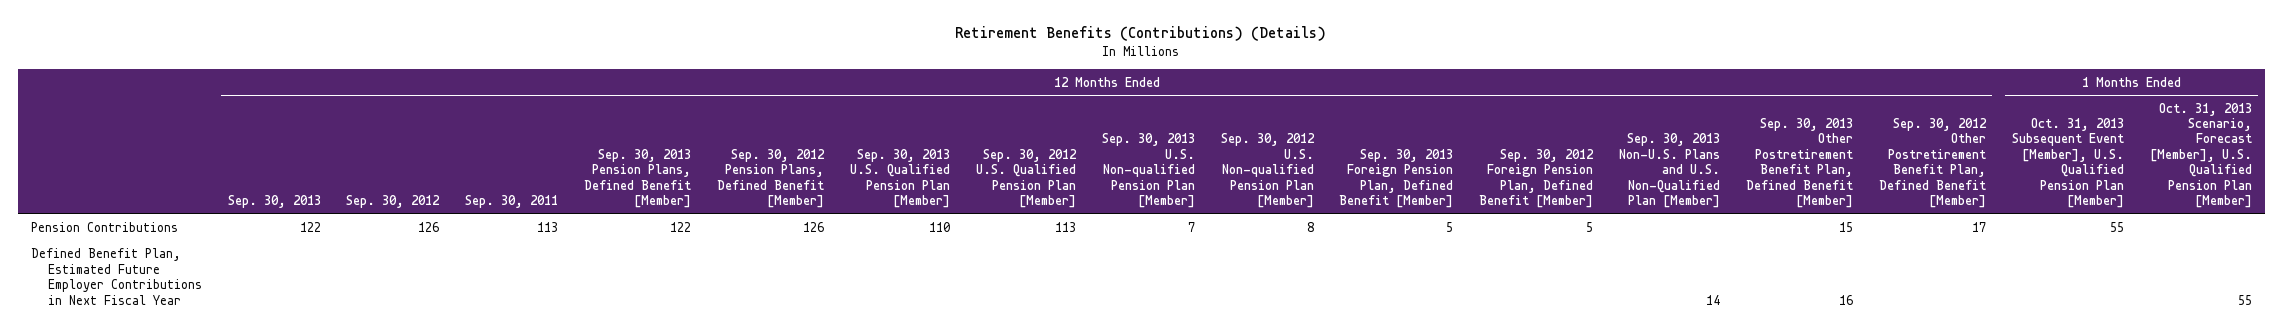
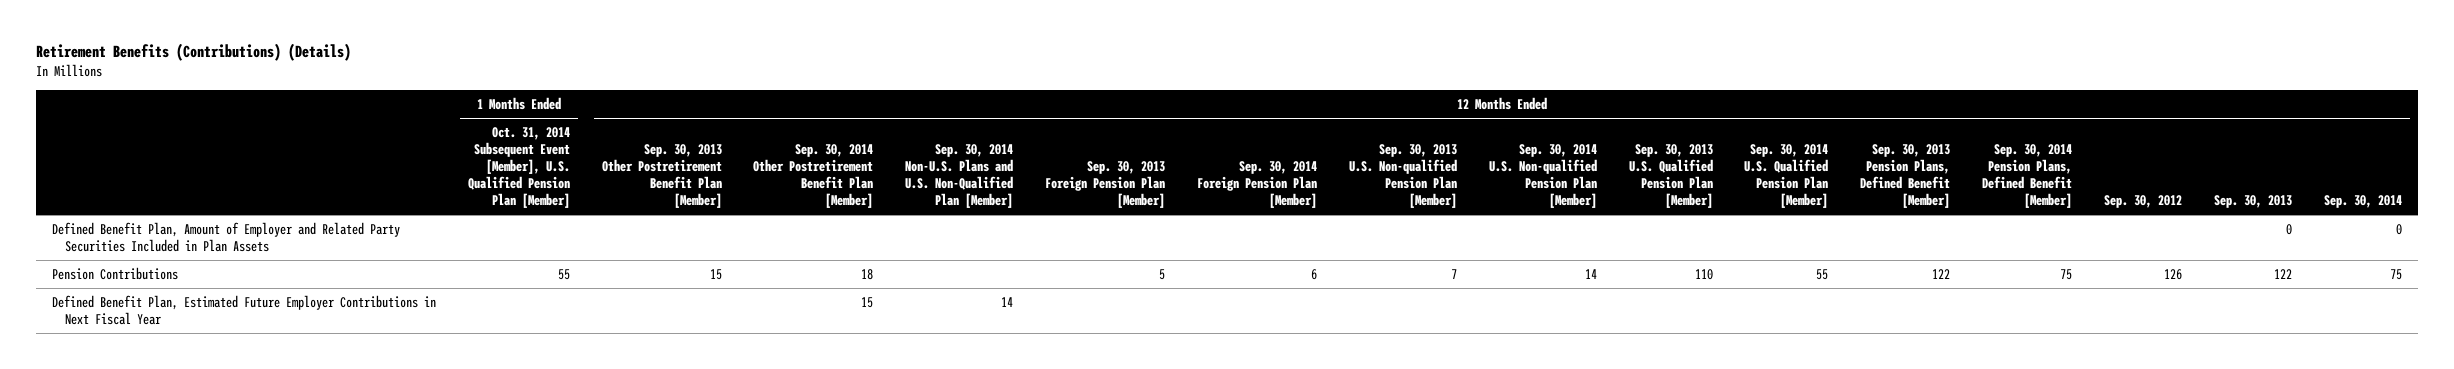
- | 12 Months Ended Sep. 30, 2013 | 12 Months Ended Sep. 30, 2012 | 12 Months Ended Sep. 30, 2011 | 12 Months Ended Sep. 30, 2013 Pension Plans, Defined Benefit [Member] | 12 Months Ended Sep. 30, 2012 Pension Plans, Defined Benefit [Member] | 12 Months Ended Sep. 30, 2013 U.S. Qualified Pension Plan [Member] | 12 Months Ended Sep. 30, 2012 U.S. Qualified Pension Plan [Member] | 12 Months Ended Sep. 30, 2013 U.S. Non-qualified Pension Plan [Member] | 12 Months Ended Sep. 30, 2012 U.S. Non-qualified Pension Plan [Member] | 12 Months Ended Sep. 30, 2013 Foreign Pension Plan, Defined Benefit [Member] | 12 Months Ended Sep. 30, 2012 Foreign Pension Plan, Defined Benefit [Member] | 12 Months Ended Sep. 30, 2013 Non-U.S. Plans and U.S. Non-Qualified Plan [Member] | 12 Months Ended Sep. 30, 2013 Other Postretirement Benefit Plan, Defined Benefit [Member] | 12 Months Ended Sep. 30, 2012 Other Postretirement Benefit Plan, Defined Benefit [Member] | 1 Months Ended Oct. 31, 2013 Subsequent Event [Member], U.S. Qualified Pension Plan [Member] | 1 Months Ended Oct. 31, 2013 Scenario, Forecast [Member], U.S. Qualified Pension Plan [Member]
+ | 1 Months Ended Oct. 31, 2014 Subsequent Event [Member], U.S. Qualified Pension Plan [Member] | 12 Months Ended Sep. 30, 2013 Other Postretirement Benefit Plan [Member] | 12 Months Ended Sep. 30, 2014 Other Postretirement Benefit Plan [Member] | 12 Months Ended Sep. 30, 2014 Non-U.S. Plans and U.S. Non-Qualified Plan [Member] | 12 Months Ended Sep. 30, 2013 Foreign Pension Plan [Member] | 12 Months Ended Sep. 30, 2014 Foreign Pension Plan [Member] | 12 Months Ended Sep. 30, 2013 U.S. Non-qualified Pension Plan [Member] | 12 Months Ended Sep. 30, 2014 U.S. Non-qualified Pension Plan [Member] | 12 Months Ended Sep. 30, 2013 U.S. Qualified Pension Plan [Member] | 12 Months Ended Sep. 30, 2014 U.S. Qualified Pension Plan [Member] | 12 Months Ended Sep. 30, 2013 Pension Plans, Defined Benefit [Member] | 12 Months Ended Sep. 30, 2014 Pension Plans, Defined Benefit [Member] | 12 Months Ended Sep. 30, 2012 | 12 Months Ended Sep. 30, 2013 | 12 Months Ended Sep. 30, 2014
+ Defined Benefit Plan, Amount of Employer and Related Party Securities Included in Plan Assets | | | | | | | | | | | | | | 0 | 0

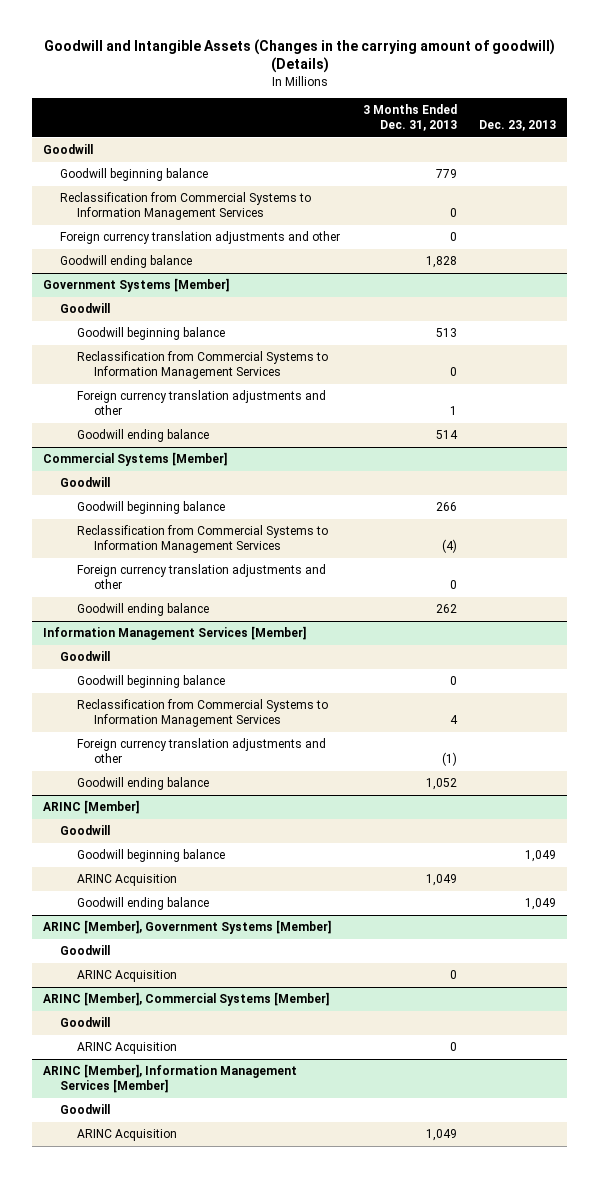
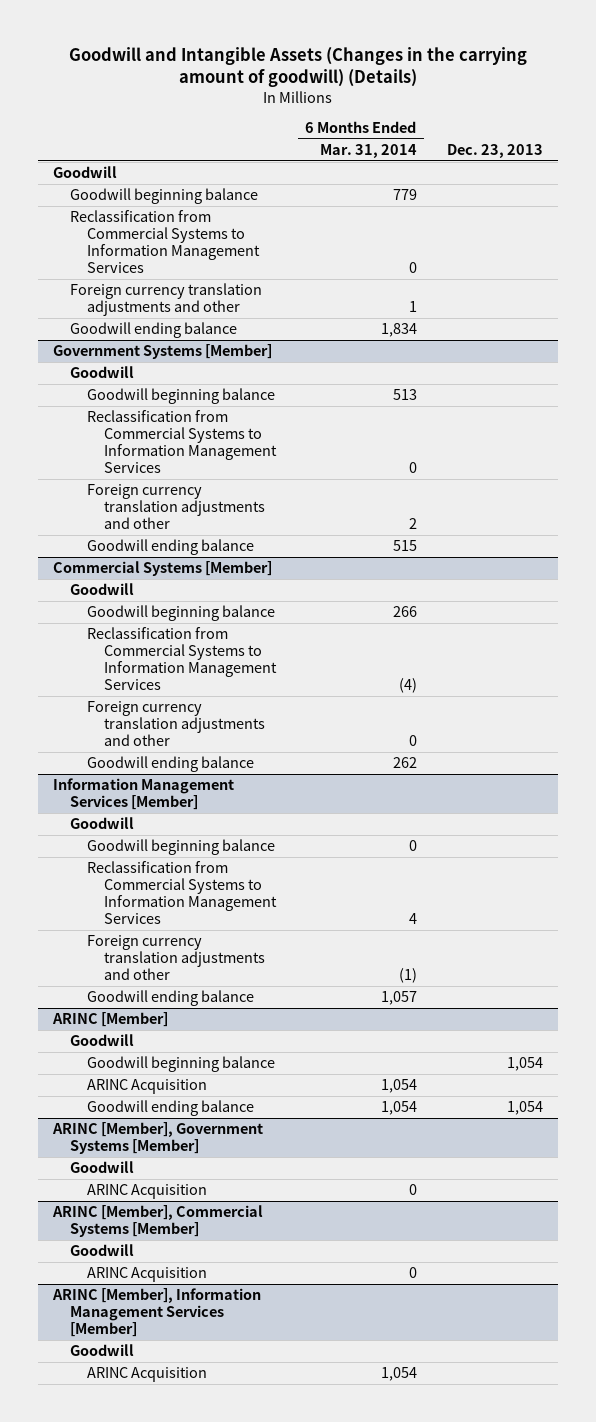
- | 3 Months Ended Dec. 31, 2013 | Dec. 23, 2013
+ | 6 Months Ended Mar. 31, 2014 | Dec. 23, 2013
@ ARINC [Member]
- Goodwill beginning balance | | 1,049
+ Goodwill beginning balance | | 1,054
- Goodwill ending balance | | 1,049
+ Goodwill ending balance | 1,054 | 1,054

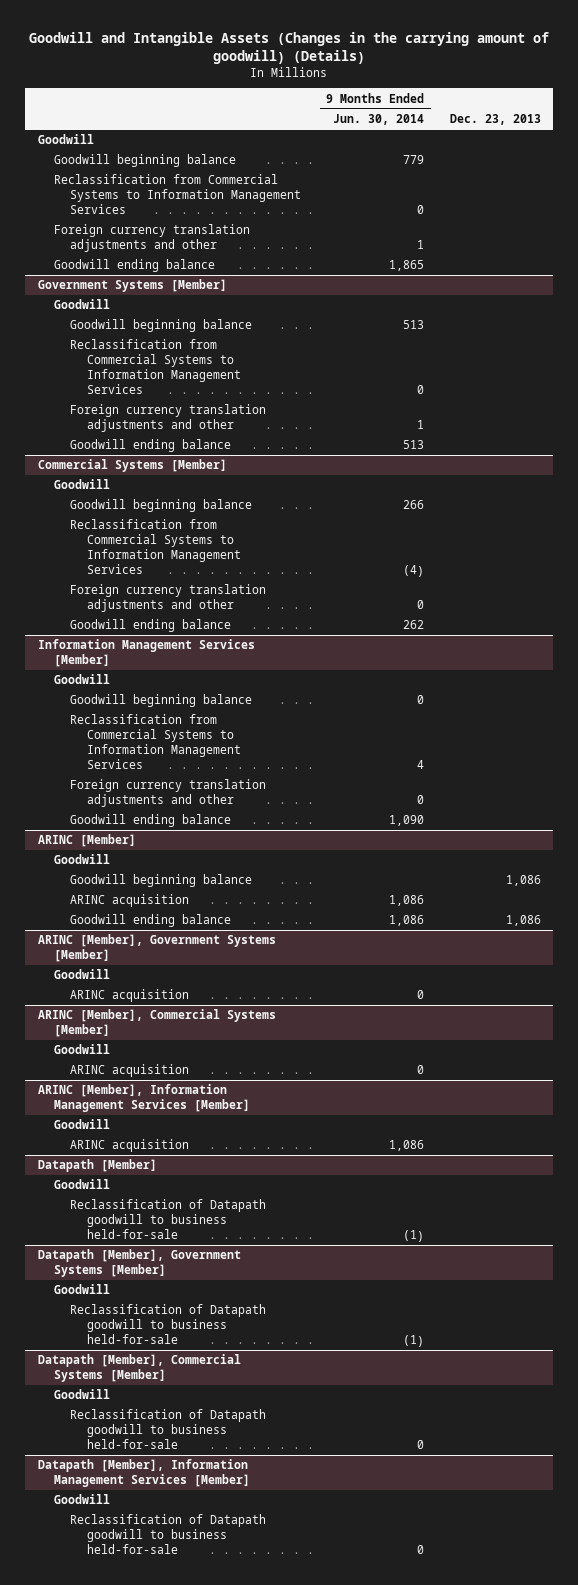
- | 6 Months Ended Mar. 31, 2014 | Dec. 23, 2013
+ | 9 Months Ended Jun. 30, 2014 | Dec. 23, 2013
@ ARINC [Member]
- Goodwill beginning balance | | 1,054
- ARINC Acquisition | 1,054 |
- Goodwill ending balance | 1,054 | 1,054
+ Goodwill beginning balance | | 1,086
+ ARINC acquisition | 1,086 |
+ Goodwill ending balance | 1,086 | 1,086
@ ARINC [Member], Government Systems [Member]
- ARINC Acquisition | 0 |
+ ARINC acquisition | 0 |
@ ARINC [Member], Commercial Systems [Member]
- ARINC Acquisition | 0 |
+ ARINC acquisition | 0 |
@ ARINC [Member], Information Management Services [Member]
- ARINC Acquisition | 1,054 |
+ ARINC acquisition | 1,086 |
+ Datapath [Member]
+ Goodwill
+ Reclassification of Datapath goodwill to business held-for-sale | (1) |
+ Datapath [Member], Government Systems [Member]
+ Goodwill
+ Reclassification of Datapath goodwill to business held-for-sale | (1) |
+ Datapath [Member], Commercial Systems [Member]
+ Goodwill
+ Reclassification of Datapath goodwill to business held-for-sale | 0 |
+ Datapath [Member], Information Management Services [Member]
+ Goodwill
+ Reclassification of Datapath goodwill to business held-for-sale | 0 |

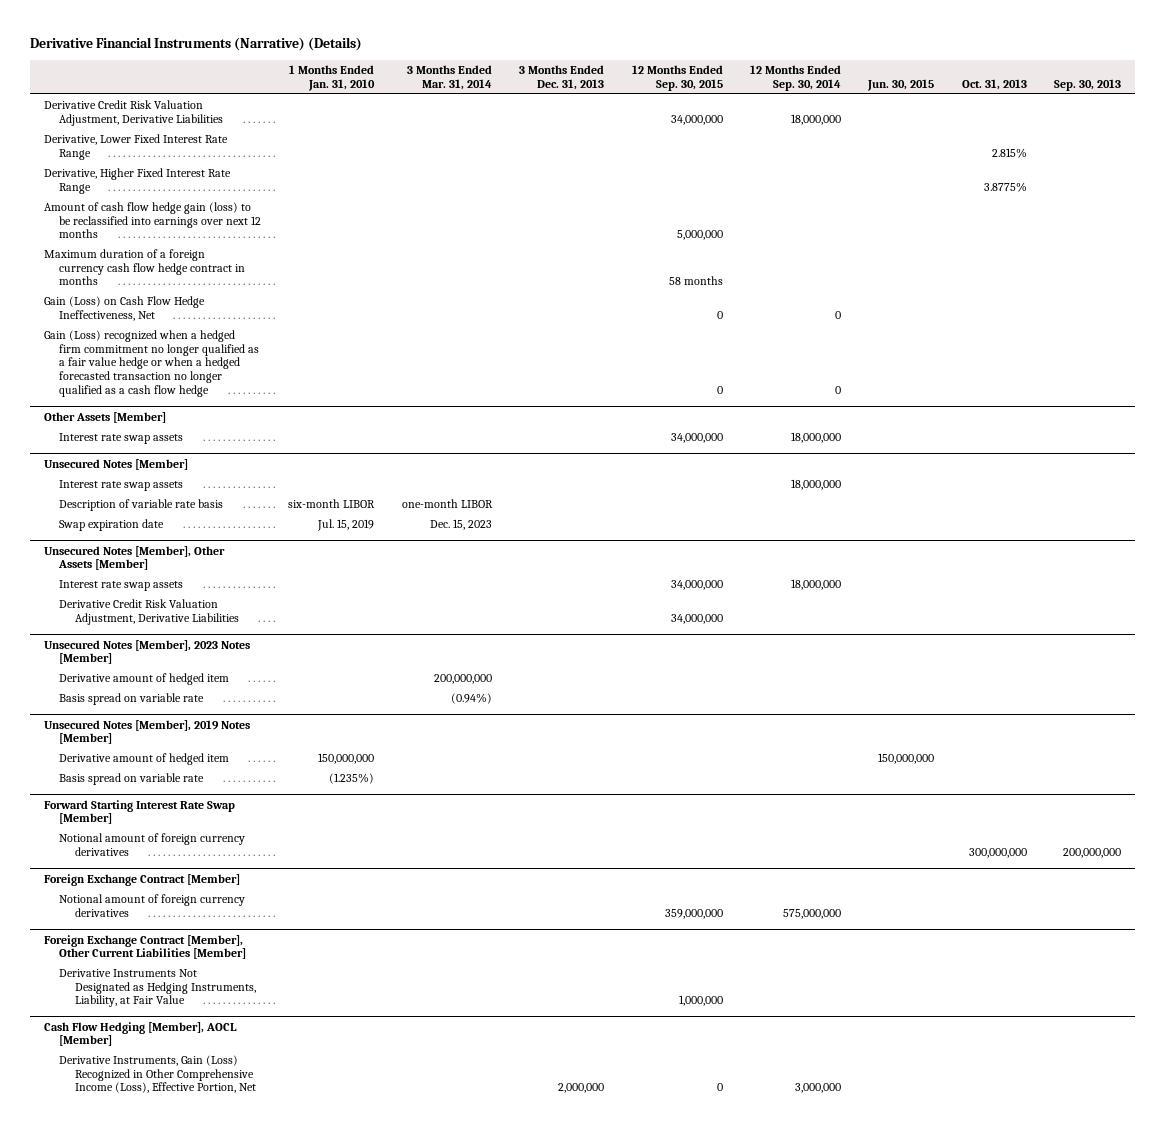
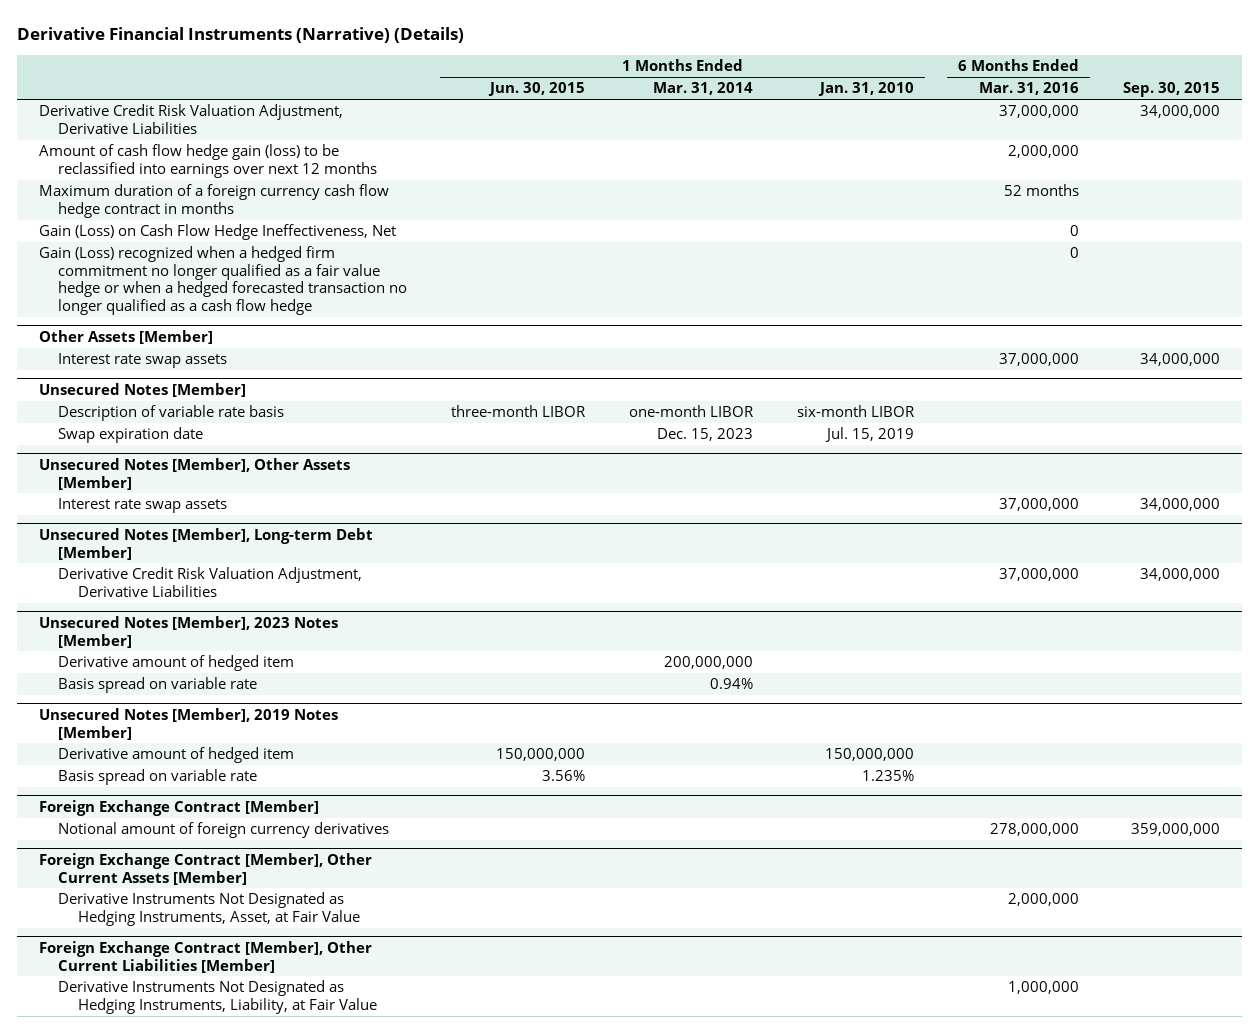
- | 1 Months Ended Jan. 31, 2010 | 3 Months Ended Mar. 31, 2014 | 3 Months Ended Dec. 31, 2013 | 12 Months Ended Sep. 30, 2015 | 12 Months Ended Sep. 30, 2014 | Jun. 30, 2015 | Oct. 31, 2013 | Sep. 30, 2013
+ | 1 Months Ended Jun. 30, 2015 | 1 Months Ended Mar. 31, 2014 | 1 Months Ended Jan. 31, 2010 | 6 Months Ended Mar. 31, 2016 | Sep. 30, 2015
- Derivative, Lower Fixed Interest Rate Range | | | | | | | 2.815% |
- Derivative, Higher Fixed Interest Rate Range | | | | | | | 3.8775% |
@ Unsecured Notes [Member]
- Interest rate swap assets | | | | | 18,000,000 | | |
@ Unsecured Notes [Member], Other Assets [Member]
- Derivative Credit Risk Valuation Adjustment, Derivative Liabilities | | | | 34,000,000 | | | |
+ Unsecured Notes [Member], Long-term Debt [Member]
+ Derivative Credit Risk Valuation Adjustment, Derivative Liabilities | | | | 37,000,000 | 34,000,000
@ Unsecured Notes [Member], 2019 Notes [Member]
- Basis spread on variable rate | (1.235%) | | | | | | |
- Forward Starting Interest Rate Swap [Member]
- Notional amount of foreign currency derivatives | | | | | | | 300,000,000 | 200,000,000
@ Unsecured Notes [Member], 2019 Notes [Member]
+ Basis spread on variable rate | 3.56% | | 1.235% | |
+ Foreign Exchange Contract [Member], Other Current Assets [Member]
+ Derivative Instruments Not Designated as Hedging Instruments, Asset, at Fair Value | | | | 2,000,000 |
- Cash Flow Hedging [Member], AOCL [Member]
- Derivative Instruments, Gain (Loss) Recognized in Other Comprehensive Income (Loss), Effective Portion, Net | | | 2,000,000 | 0 | 3,000,000 | | |

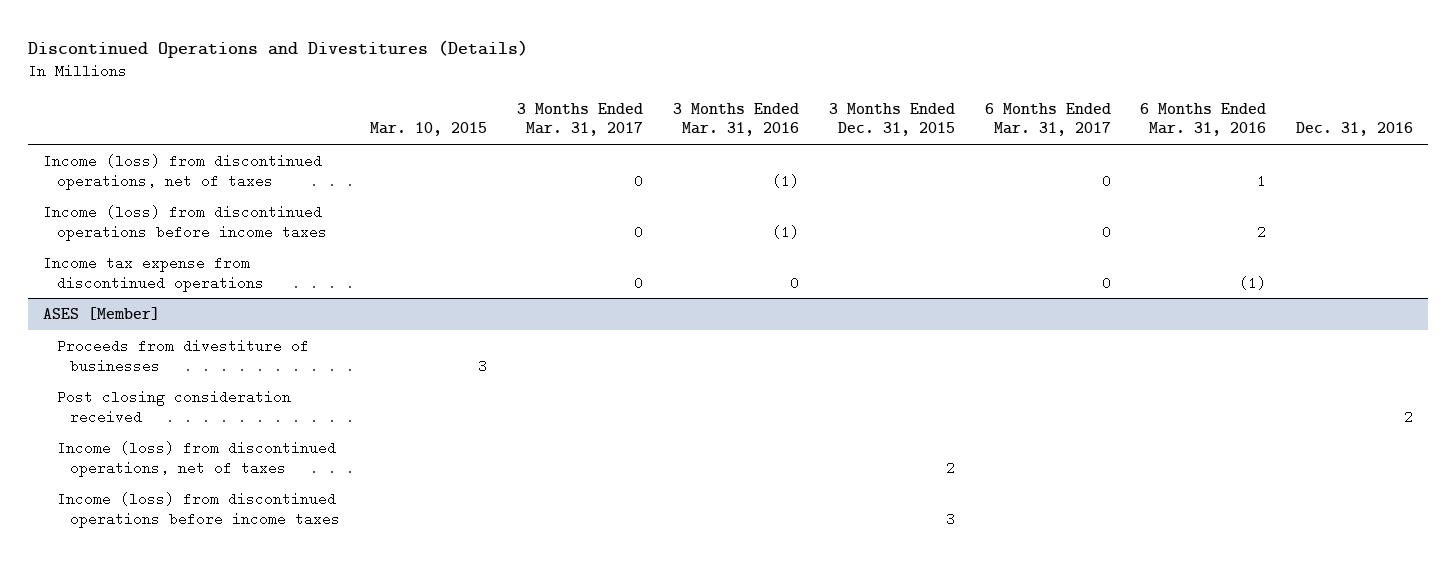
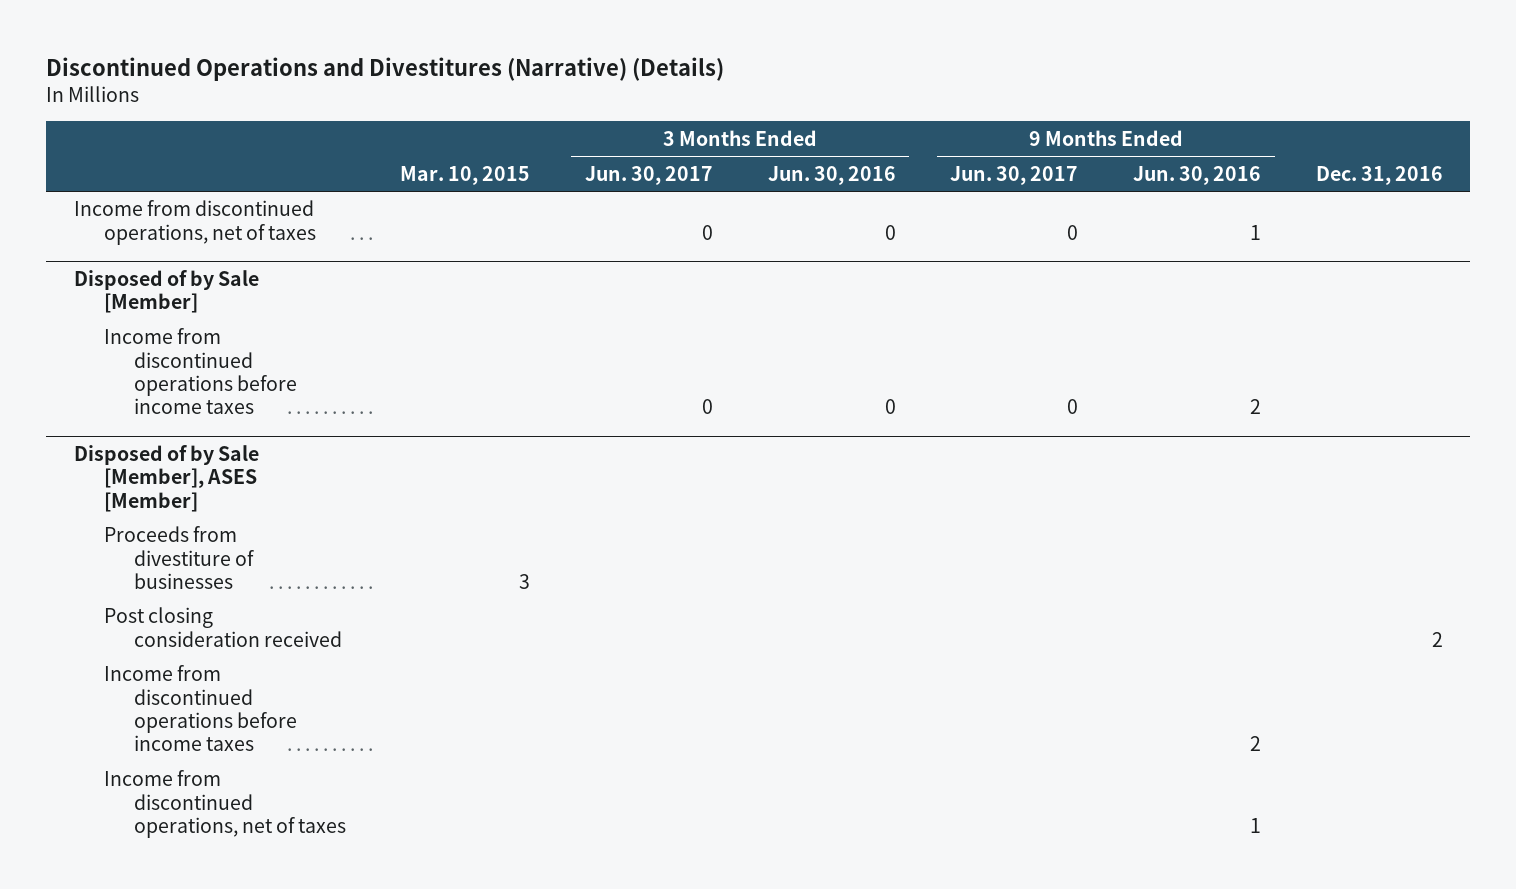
- Discontinued Operations and Divestitures (Details)
+ Discontinued Operations and Divestitures (Narrative) (Details)
- | Mar. 10, 2015 | 3 Months Ended Mar. 31, 2017 | 3 Months Ended Mar. 31, 2016 | 3 Months Ended Dec. 31, 2015 | 6 Months Ended Mar. 31, 2017 | 6 Months Ended Mar. 31, 2016 | Dec. 31, 2016
+ | Mar. 10, 2015 | 3 Months Ended Jun. 30, 2017 | 3 Months Ended Jun. 30, 2016 | 9 Months Ended Jun. 30, 2017 | 9 Months Ended Jun. 30, 2016 | Dec. 31, 2016
- Income (loss) from discontinued operations, net of taxes | | 0 | (1) | | 0 | 1 |
- Income (loss) from discontinued operations before income taxes | | 0 | (1) | | 0 | 2 |
- Income tax expense from discontinued operations | | 0 | 0 | | 0 | (1) |
- ASES [Member]
+ Income from discontinued operations, net of taxes | | 0 | 0 | 0 | 1 |
+ Disposed of by Sale [Member]
+ Income from discontinued operations before income taxes | | 0 | 0 | 0 | 2 |
+ Disposed of by Sale [Member], ASES [Member]
- Income (loss) from discontinued operations, net of taxes | | | | 2 | | |
- Income (loss) from discontinued operations before income taxes | | | | 3 | | |
+ Income from discontinued operations before income taxes | | | | | 2 |
+ Income from discontinued operations, net of taxes | | | | | 1 |

